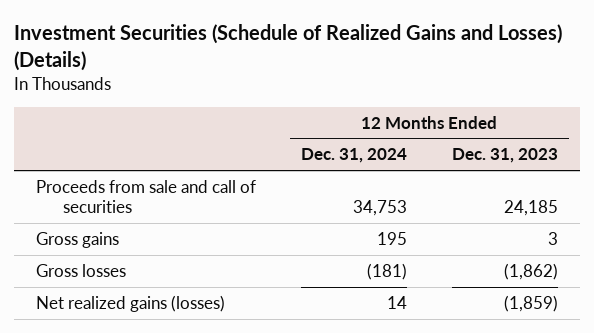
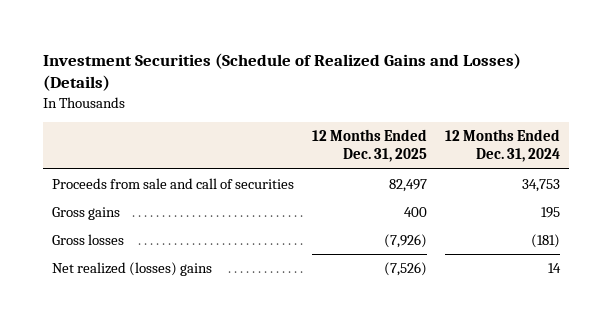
- | 12 Months Ended Dec. 31, 2024 | 12 Months Ended Dec. 31, 2023
+ | 12 Months Ended Dec. 31, 2025 | 12 Months Ended Dec. 31, 2024
- Net realized gains (losses) | 14 | (1,859)
+ Net realized (losses) gains | (7,526) | 14

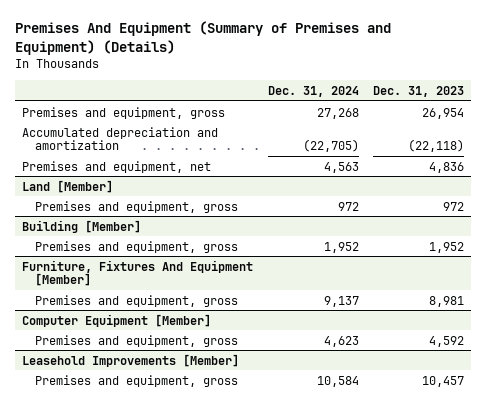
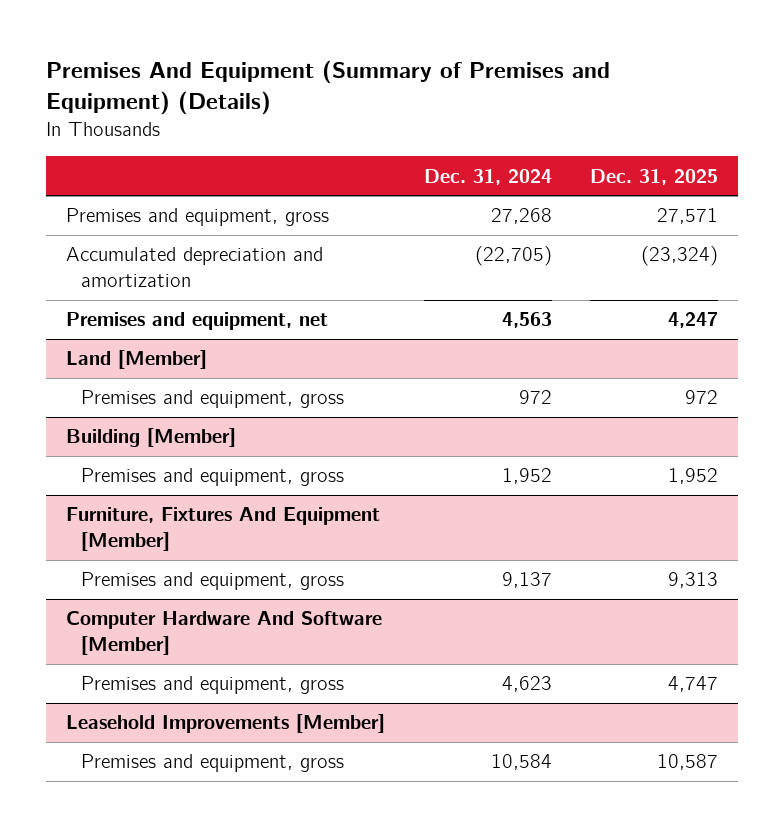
- | Dec. 31, 2024 | Dec. 31, 2023
+ | Dec. 31, 2024 | Dec. 31, 2025
- Computer Equipment [Member]
+ Computer Hardware And Software [Member]

